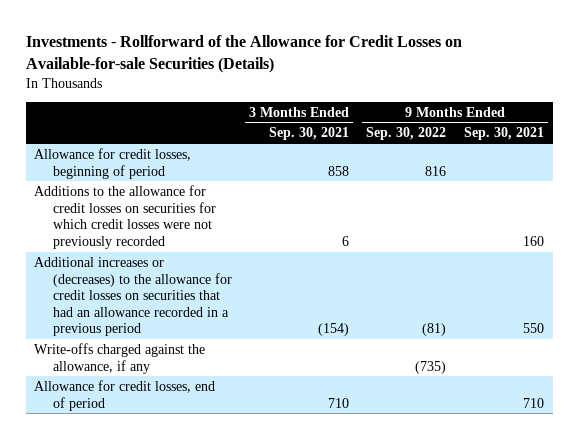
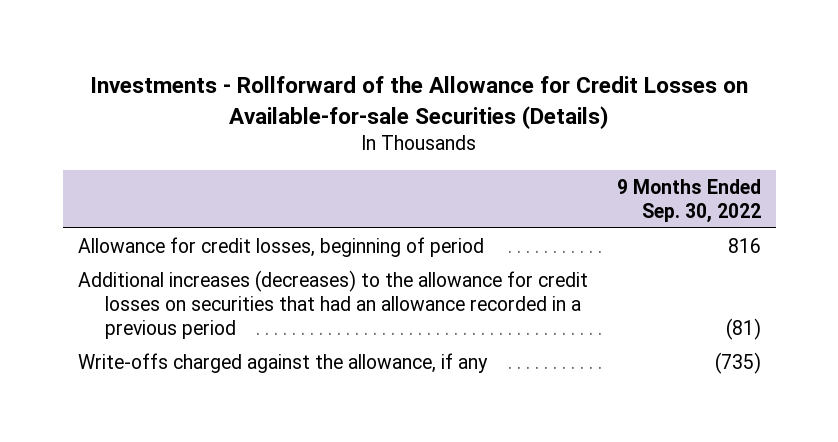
- | 3 Months Ended Sep. 30, 2021 | 9 Months Ended Sep. 30, 2022 | 9 Months Ended Sep. 30, 2021
+ | 9 Months Ended Sep. 30, 2022
- Additions to the allowance for credit losses on securities for which credit losses were not previously recorded | 6 | | 160
- Additional increases or (decreases) to the allowance for credit losses on securities that had an allowance recorded in a previous period | (154) | (81) | 550
+ Additional increases (decreases) to the allowance for credit losses on securities that had an allowance recorded in a previous period | (81)
- Allowance for credit losses, end of period | 710 | | 710

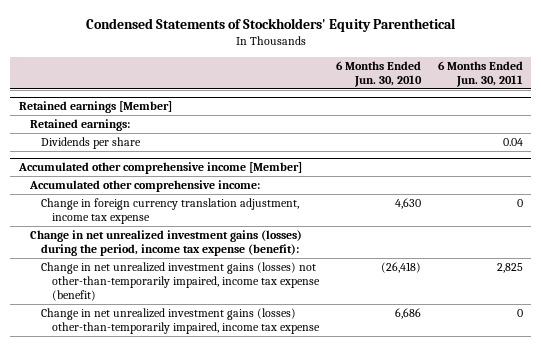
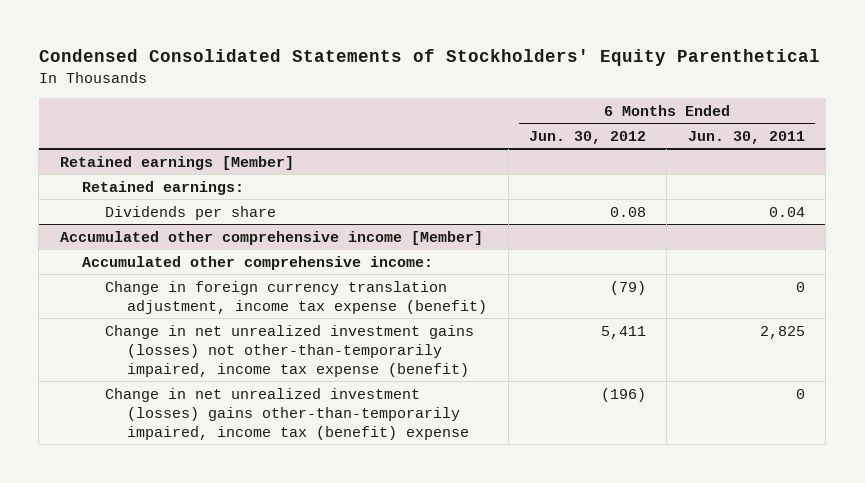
- Condensed Statements of Stockholders' Equity Parenthetical
+ Condensed Consolidated Statements of Stockholders' Equity Parenthetical
- | 6 Months Ended Jun. 30, 2010 | 6 Months Ended Jun. 30, 2011
+ | 6 Months Ended Jun. 30, 2012 | 6 Months Ended Jun. 30, 2011
@ Accumulated other comprehensive income [Member]
- Change in foreign currency translation adjustment, income tax expense | 4,630 | 0
- Change in net unrealized investment gains (losses) during the period, income tax expense (benefit):
+ Change in foreign currency translation adjustment, income tax expense (benefit) | (79) | 0
- Change in net unrealized investment gains (losses) other-than-temporarily impaired, income tax expense | 6,686 | 0
+ Change in net unrealized investment (losses) gains other-than-temporarily impaired, income tax (benefit) expense | (196) | 0

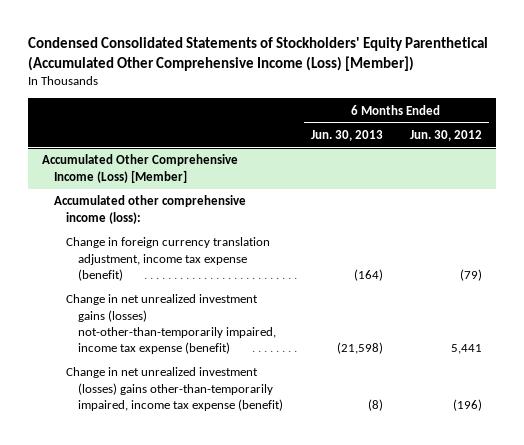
- Condensed Consolidated Statements of Stockholders' Equity Parenthetical
+ Condensed Consolidated Statements of Stockholders' Equity Parenthetical (Accumulated Other Comprehensive Income (Loss) [Member])
- | 6 Months Ended Jun. 30, 2012 | 6 Months Ended Jun. 30, 2011
+ | 6 Months Ended Jun. 30, 2013 | 6 Months Ended Jun. 30, 2012
- Retained earnings [Member]
- Retained earnings:
- Dividends per share | 0.08 | 0.04
- Accumulated other comprehensive income [Member]
- Accumulated other comprehensive income:
+ Accumulated Other Comprehensive Income (Loss) [Member]
+ Accumulated other comprehensive income (loss):
- Change in net unrealized investment gains (losses) not other-than-temporarily impaired, income tax expense (benefit) | 5,411 | 2,825
- Change in net unrealized investment (losses) gains other-than-temporarily impaired, income tax (benefit) expense | (196) | 0
+ Change in net unrealized investment gains (losses) not-other-than-temporarily impaired, income tax expense (benefit) | (21,598) | 5,441
+ Change in net unrealized investment (losses) gains other-than-temporarily impaired, income tax expense (benefit) | (8) | (196)

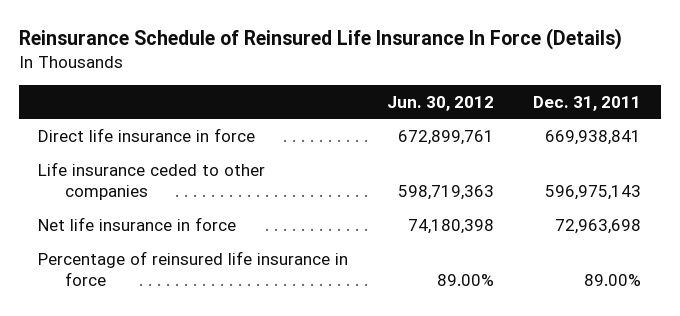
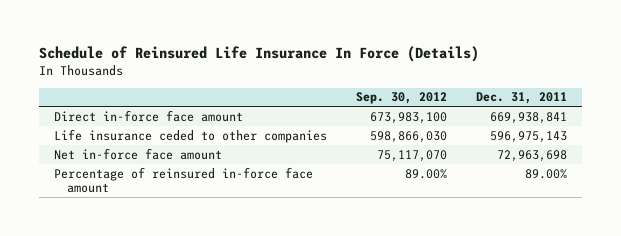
- Reinsurance Schedule of Reinsured Life Insurance In Force (Details)
+ Schedule of Reinsured Life Insurance In Force (Details)
- | Jun. 30, 2012 | Dec. 31, 2011
+ | Sep. 30, 2012 | Dec. 31, 2011
- Direct life insurance in force | 672,899,761 | 669,938,841
+ Direct in-force face amount | 673,983,100 | 669,938,841
- Net life insurance in force | 74,180,398 | 72,963,698
- Percentage of reinsured life insurance in force | 89.00% | 89.00%
+ Net in-force face amount | 75,117,070 | 72,963,698
+ Percentage of reinsured in-force face amount | 89.00% | 89.00%

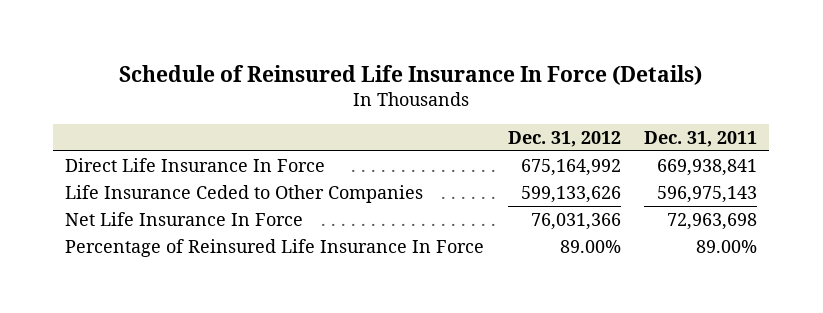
- | Sep. 30, 2012 | Dec. 31, 2011
+ | Dec. 31, 2012 | Dec. 31, 2011
- Direct in-force face amount | 673,983,100 | 669,938,841
- Life insurance ceded to other companies | 598,866,030 | 596,975,143
- Net in-force face amount | 75,117,070 | 72,963,698
- Percentage of reinsured in-force face amount | 89.00% | 89.00%
+ Direct Life Insurance In Force | 675,164,992 | 669,938,841
+ Life Insurance Ceded to Other Companies | 599,133,626 | 596,975,143
+ Net Life Insurance In Force | 76,031,366 | 72,963,698
+ Percentage of Reinsured Life Insurance In Force | 89.00% | 89.00%

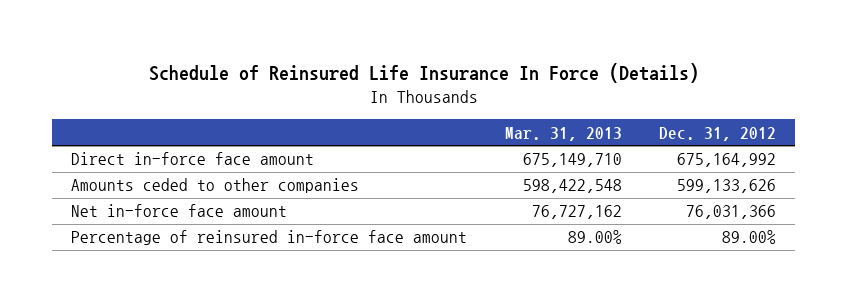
- | Dec. 31, 2012 | Dec. 31, 2011
+ | Mar. 31, 2013 | Dec. 31, 2012
- Direct Life Insurance In Force | 675,164,992 | 669,938,841
- Life Insurance Ceded to Other Companies | 599,133,626 | 596,975,143
- Net Life Insurance In Force | 76,031,366 | 72,963,698
- Percentage of Reinsured Life Insurance In Force | 89.00% | 89.00%
+ Direct in-force face amount | 675,149,710 | 675,164,992
+ Amounts ceded to other companies | 598,422,548 | 599,133,626
+ Net in-force face amount | 76,727,162 | 76,031,366
+ Percentage of reinsured in-force face amount | 89.00% | 89.00%

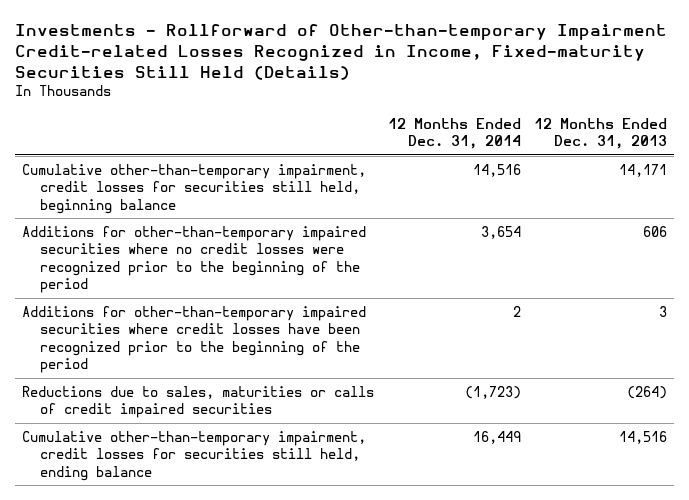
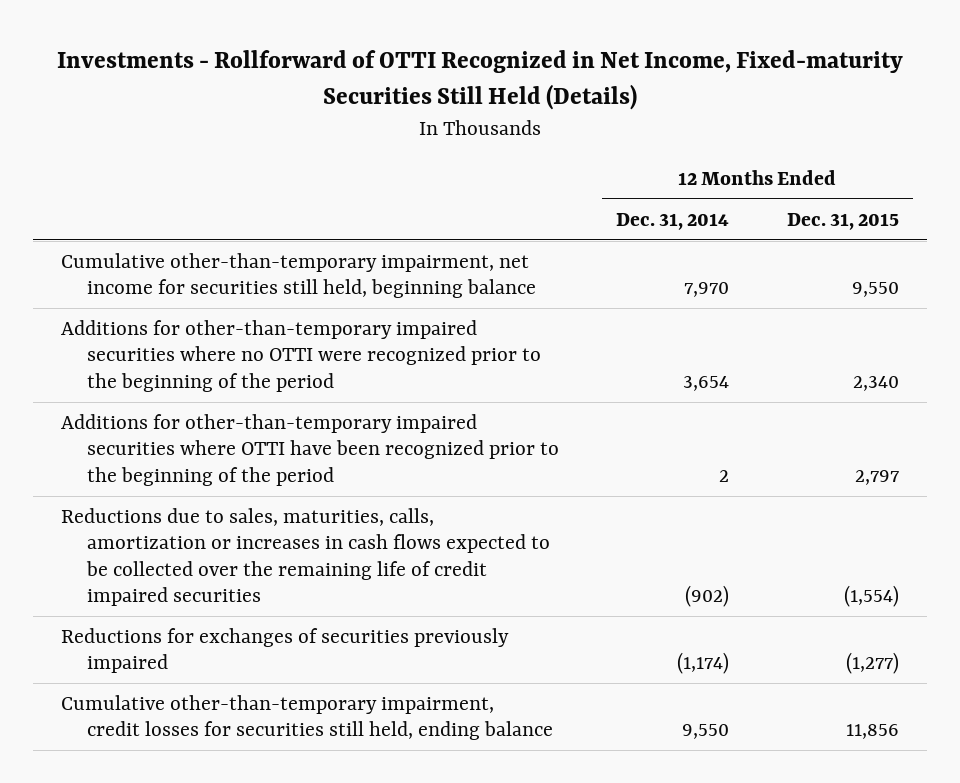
- Investments - Rollforward of Other-than-temporary Impairment Credit-related Losses Recognized in Income, Fixed-maturity Securities Still Held (Details)
+ Investments - Rollforward of OTTI Recognized in Net Income, Fixed-maturity Securities Still Held (Details)
- | 12 Months Ended Dec. 31, 2014 | 12 Months Ended Dec. 31, 2013
+ | 12 Months Ended Dec. 31, 2014 | 12 Months Ended Dec. 31, 2015
- Cumulative other-than-temporary impairment, credit losses for securities still held, beginning balance | 14,516 | 14,171
- Additions for other-than-temporary impaired securities where no credit losses were recognized prior to the beginning of the period | 3,654 | 606
- Additions for other-than-temporary impaired securities where credit losses have been recognized prior to the beginning of the period | 2 | 3
- Reductions due to sales, maturities or calls of credit impaired securities | (1,723) | (264)
- Cumulative other-than-temporary impairment, credit losses for securities still held, ending balance | 16,449 | 14,516
+ Cumulative other-than-temporary impairment, net income for securities still held, beginning balance | 7,970 | 9,550
+ Additions for other-than-temporary impaired securities where no OTTI were recognized prior to the beginning of the period | 3,654 | 2,340
+ Additions for other-than-temporary impaired securities where OTTI have been recognized prior to the beginning of the period | 2 | 2,797
+ Reductions due to sales, maturities, calls, amortization or increases in cash flows expected to be collected over the remaining life of credit impaired securities | (902) | (1,554)
+ Reductions for exchanges of securities previously impaired | (1,174) | (1,277)
+ Cumulative other-than-temporary impairment, credit losses for securities still held, ending balance | 9,550 | 11,856

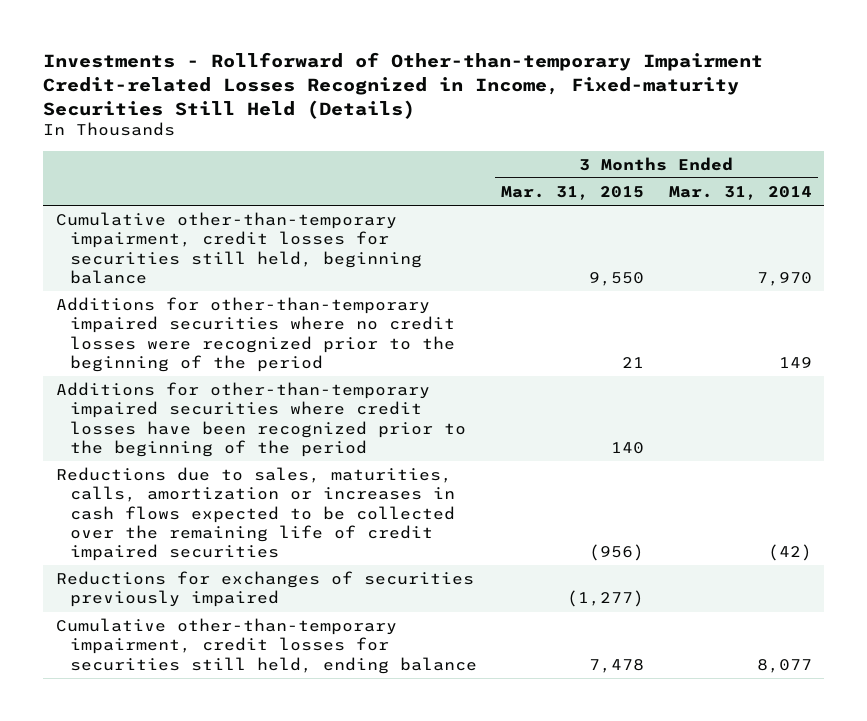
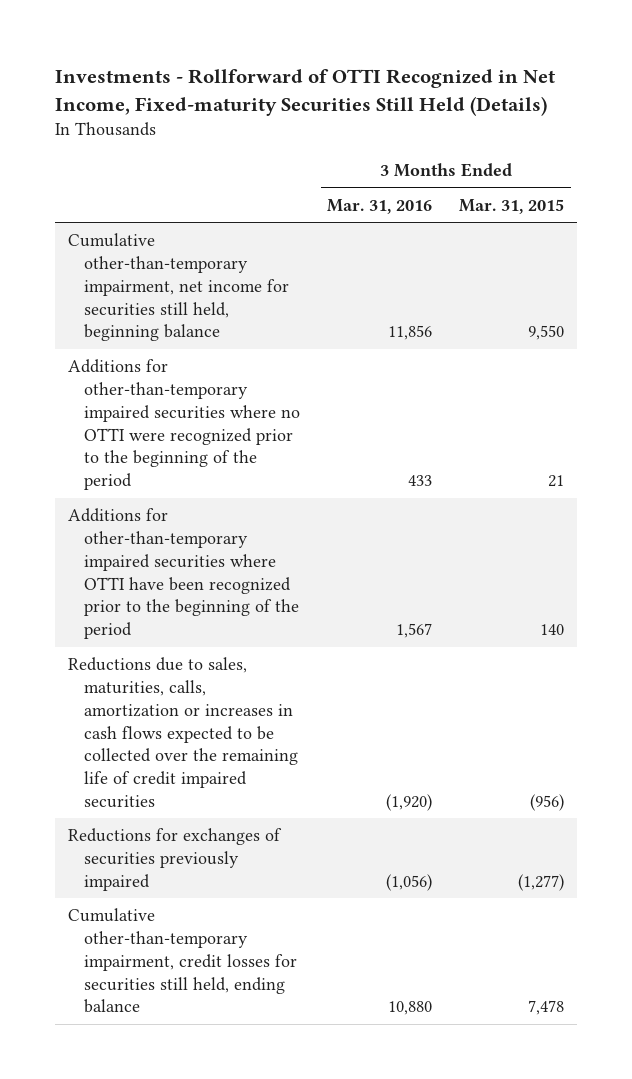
- Investments - Rollforward of Other-than-temporary Impairment Credit-related Losses Recognized in Income, Fixed-maturity Securities Still Held (Details)
+ Investments - Rollforward of OTTI Recognized in Net Income, Fixed-maturity Securities Still Held (Details)
- | 3 Months Ended Mar. 31, 2015 | 3 Months Ended Mar. 31, 2014
+ | 3 Months Ended Mar. 31, 2016 | 3 Months Ended Mar. 31, 2015
- Cumulative other-than-temporary impairment, credit losses for securities still held, beginning balance | 9,550 | 7,970
- Additions for other-than-temporary impaired securities where no credit losses were recognized prior to the beginning of the period | 21 | 149
- Additions for other-than-temporary impaired securities where credit losses have been recognized prior to the beginning of the period | 140 |
+ Cumulative other-than-temporary impairment, net income for securities still held, beginning balance | 11,856 | 9,550
+ Additions for other-than-temporary impaired securities where no OTTI were recognized prior to the beginning of the period | 433 | 21
+ Additions for other-than-temporary impaired securities where OTTI have been recognized prior to the beginning of the period | 1,567 | 140

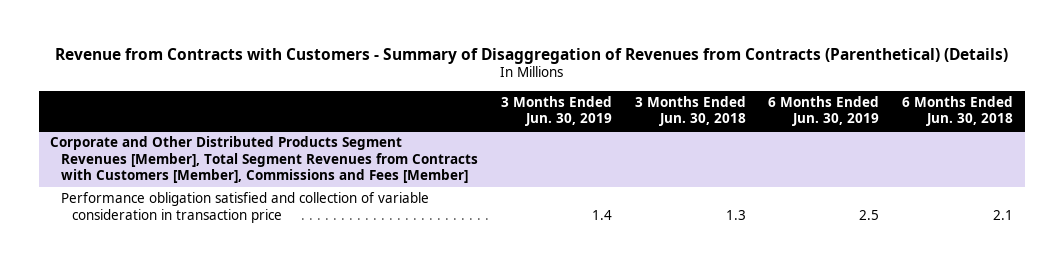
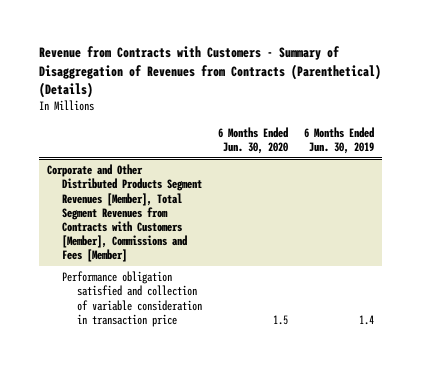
- | 3 Months Ended Jun. 30, 2019 | 3 Months Ended Jun. 30, 2018 | 6 Months Ended Jun. 30, 2019 | 6 Months Ended Jun. 30, 2018
+ | 6 Months Ended Jun. 30, 2020 | 6 Months Ended Jun. 30, 2019
@ Corporate and Other Distributed Products Segment Revenues [Member], Total Segment Revenues from Contracts with Customers [Member], Commissions and Fees [Member]
- Performance obligation satisfied and collection of variable consideration in transaction price | 1.4 | 1.3 | 2.5 | 2.1
+ Performance obligation satisfied and collection of variable consideration in transaction price | 1.5 | 1.4

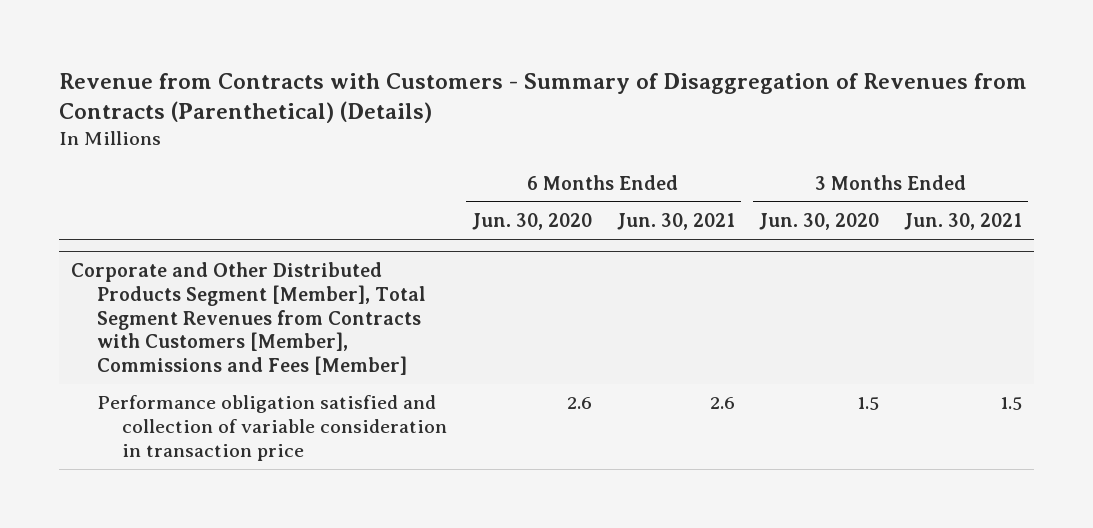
- | 6 Months Ended Jun. 30, 2020 | 6 Months Ended Jun. 30, 2019
+ | 6 Months Ended Jun. 30, 2020 | 6 Months Ended Jun. 30, 2021 | 3 Months Ended Jun. 30, 2020 | 3 Months Ended Jun. 30, 2021
- Corporate and Other Distributed Products Segment Revenues [Member], Total Segment Revenues from Contracts with Customers [Member], Commissions and Fees [Member]
- Performance obligation satisfied and collection of variable consideration in transaction price | 1.5 | 1.4
+ Corporate and Other Distributed Products Segment [Member], Total Segment Revenues from Contracts with Customers [Member], Commissions and Fees [Member]
+ Performance obligation satisfied and collection of variable consideration in transaction price | 2.6 | 2.6 | 1.5 | 1.5

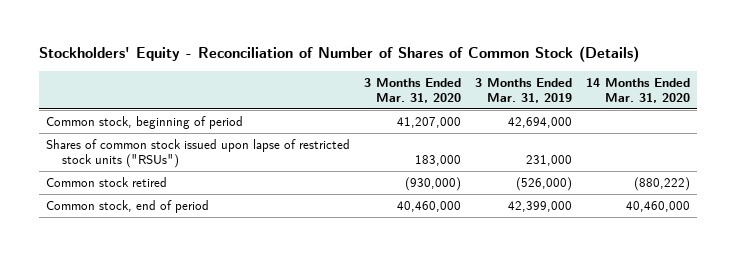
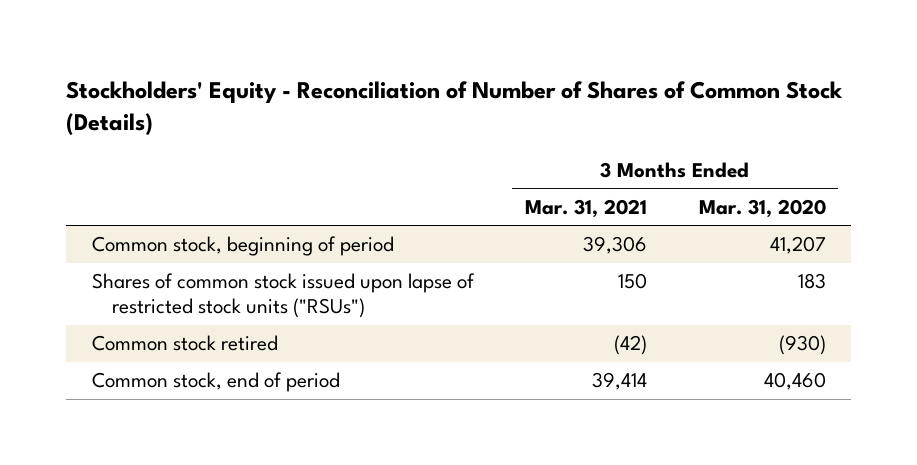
- | 3 Months Ended Mar. 31, 2020 | 3 Months Ended Mar. 31, 2019 | 14 Months Ended Mar. 31, 2020
+ | 3 Months Ended Mar. 31, 2021 | 3 Months Ended Mar. 31, 2020
- Common stock, beginning of period | 41,207,000 | 42,694,000 |
- Shares of common stock issued upon lapse of restricted stock units ("RSUs") | 183,000 | 231,000 |
- Common stock retired | (930,000) | (526,000) | (880,222)
- Common stock, end of period | 40,460,000 | 42,399,000 | 40,460,000
+ Common stock, beginning of period | 39,306 | 41,207
+ Shares of common stock issued upon lapse of restricted stock units ("RSUs") | 150 | 183
+ Common stock retired | (42) | (930)
+ Common stock, end of period | 39,414 | 40,460

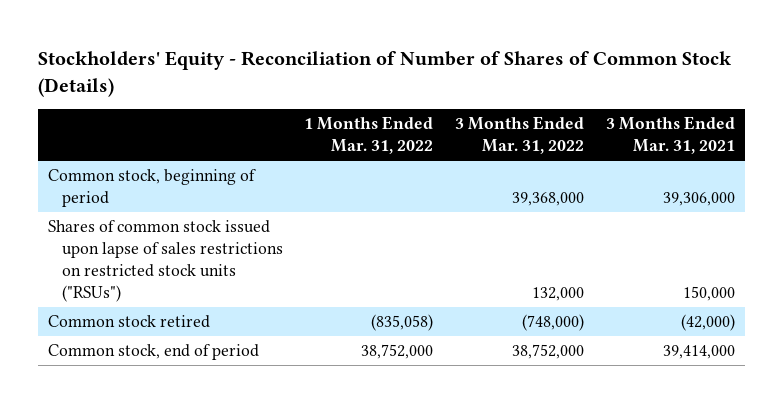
- | 3 Months Ended Mar. 31, 2021 | 3 Months Ended Mar. 31, 2020
+ | 1 Months Ended Mar. 31, 2022 | 3 Months Ended Mar. 31, 2022 | 3 Months Ended Mar. 31, 2021
- Common stock, beginning of period | 39,306 | 41,207
- Shares of common stock issued upon lapse of restricted stock units ("RSUs") | 150 | 183
- Common stock retired | (42) | (930)
- Common stock, end of period | 39,414 | 40,460
+ Common stock, beginning of period | | 39,368,000 | 39,306,000
+ Shares of common stock issued upon lapse of sales restrictions on restricted stock units ("RSUs") | | 132,000 | 150,000
+ Common stock retired | (835,058) | (748,000) | (42,000)
+ Common stock, end of period | 38,752,000 | 38,752,000 | 39,414,000

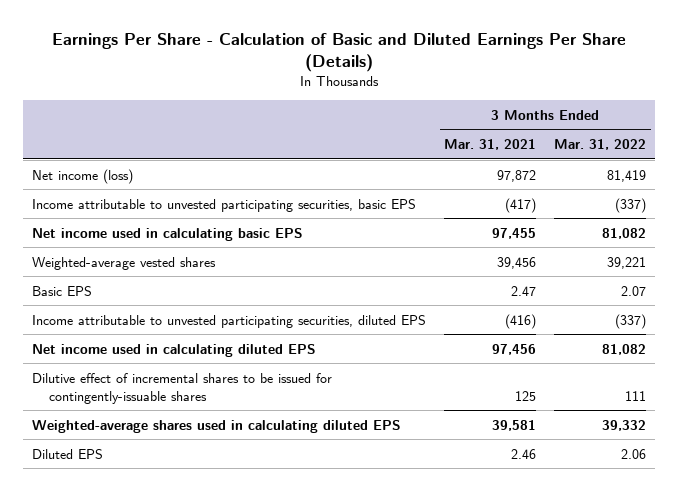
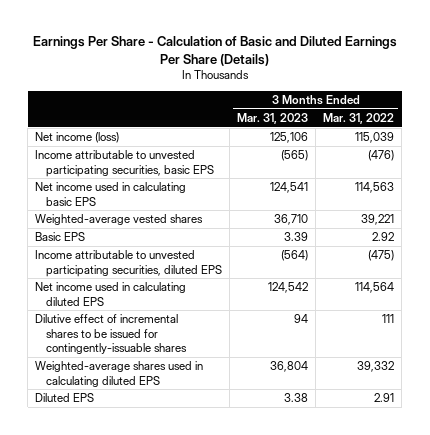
- | 3 Months Ended Mar. 31, 2021 | 3 Months Ended Mar. 31, 2022
+ | 3 Months Ended Mar. 31, 2023 | 3 Months Ended Mar. 31, 2022
- Net income (loss) | 97,872 | 81,419
- Income attributable to unvested participating securities, basic EPS | (417) | (337)
- Net income used in calculating basic EPS | 97,455 | 81,082
+ Net income (loss) | 125,106 | 115,039
+ Income attributable to unvested participating securities, basic EPS | (565) | (476)
+ Net income used in calculating basic EPS | 124,541 | 114,563
- Basic EPS | 2.47 | 2.07
- Income attributable to unvested participating securities, diluted EPS | (416) | (337)
- Net income used in calculating diluted EPS | 97,456 | 81,082
+ Basic EPS | 3.39 | 2.92
+ Income attributable to unvested participating securities, diluted EPS | (564) | (475)
+ Net income used in calculating diluted EPS | 124,542 | 114,564
- Diluted EPS | 2.46 | 2.06
+ Diluted EPS | 3.38 | 2.91

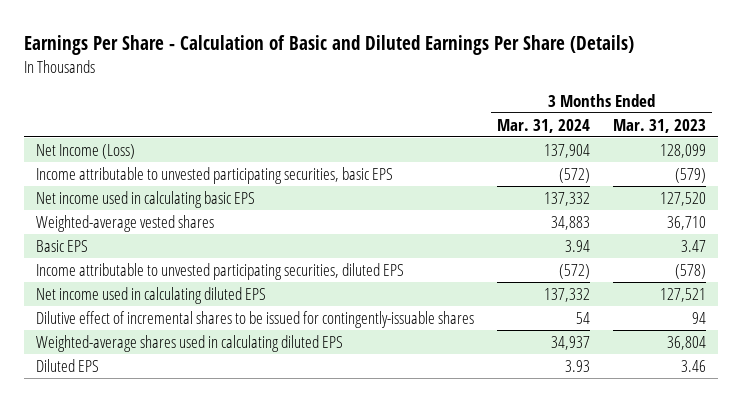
- | 3 Months Ended Mar. 31, 2023 | 3 Months Ended Mar. 31, 2022
+ | 3 Months Ended Mar. 31, 2024 | 3 Months Ended Mar. 31, 2023
- Net income (loss) | 125,106 | 115,039
- Income attributable to unvested participating securities, basic EPS | (565) | (476)
- Net income used in calculating basic EPS | 124,541 | 114,563
+ Net Income (Loss) | 137,904 | 128,099
+ Income attributable to unvested participating securities, basic EPS | (572) | (579)
+ Net income used in calculating basic EPS | 137,332 | 127,520
- Basic EPS | 3.39 | 2.92
- Income attributable to unvested participating securities, diluted EPS | (564) | (475)
- Net income used in calculating diluted EPS | 124,542 | 114,564
+ Basic EPS | 3.94 | 3.47
+ Income attributable to unvested participating securities, diluted EPS | (572) | (578)
+ Net income used in calculating diluted EPS | 137,332 | 127,521
- Diluted EPS | 3.38 | 2.91
+ Diluted EPS | 3.93 | 3.46

